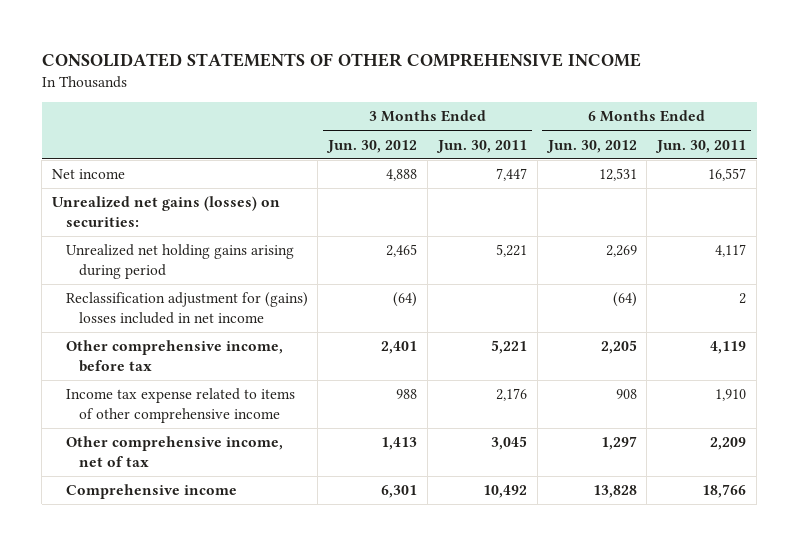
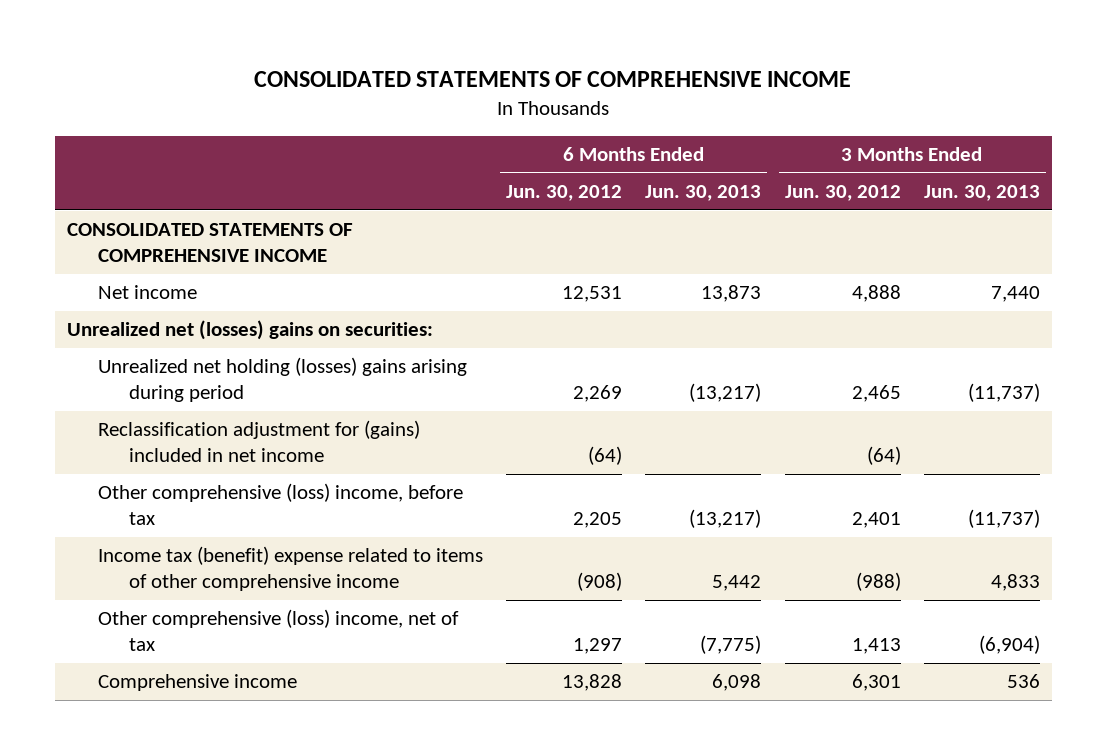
- CONSOLIDATED STATEMENTS OF OTHER COMPREHENSIVE INCOME
+ CONSOLIDATED STATEMENTS OF COMPREHENSIVE INCOME
- | 3 Months Ended Jun. 30, 2012 | 3 Months Ended Jun. 30, 2011 | 6 Months Ended Jun. 30, 2012 | 6 Months Ended Jun. 30, 2011
+ | 6 Months Ended Jun. 30, 2012 | 6 Months Ended Jun. 30, 2013 | 3 Months Ended Jun. 30, 2012 | 3 Months Ended Jun. 30, 2013
+ CONSOLIDATED STATEMENTS OF COMPREHENSIVE INCOME
- Unrealized net gains (losses) on securities:
- Unrealized net holding gains arising during period | 2,465 | 5,221 | 2,269 | 4,117
- Reclassification adjustment for (gains) losses included in net income | (64) | | (64) | 2
- Other comprehensive income, before tax | 2,401 | 5,221 | 2,205 | 4,119
- Income tax expense related to items of other comprehensive income | 988 | 2,176 | 908 | 1,910
- Other comprehensive income, net of tax | 1,413 | 3,045 | 1,297 | 2,209
+ Unrealized net (losses) gains on securities:
+ Unrealized net holding (losses) gains arising during period | 2,269 | (13,217) | 2,465 | (11,737)
+ Reclassification adjustment for (gains) included in net income | (64) | | (64) |
+ Other comprehensive (loss) income, before tax | 2,205 | (13,217) | 2,401 | (11,737)
+ Income tax (benefit) expense related to items of other comprehensive income | (908) | 5,442 | (988) | 4,833
+ Other comprehensive (loss) income, net of tax | 1,297 | (7,775) | 1,413 | (6,904)

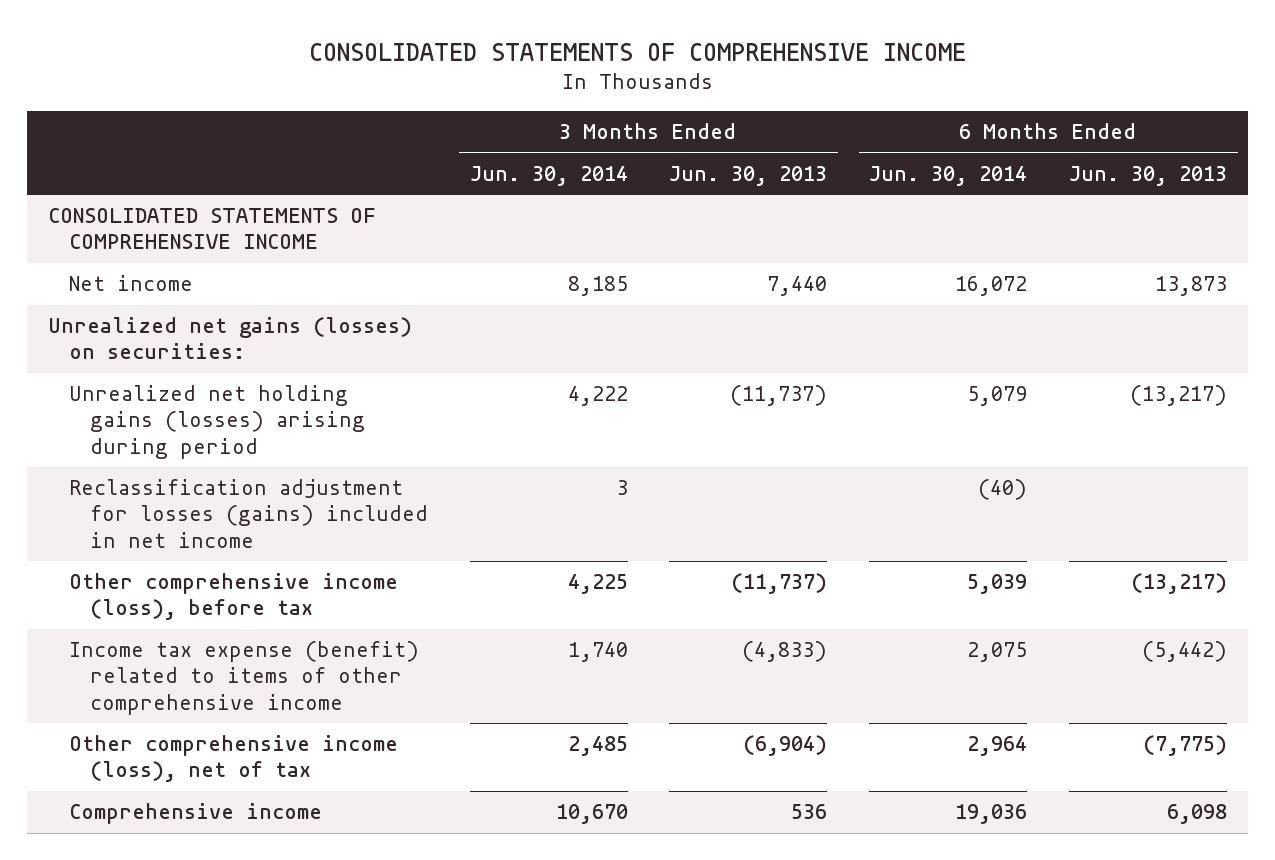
- | 6 Months Ended Jun. 30, 2012 | 6 Months Ended Jun. 30, 2013 | 3 Months Ended Jun. 30, 2012 | 3 Months Ended Jun. 30, 2013
+ | 3 Months Ended Jun. 30, 2014 | 3 Months Ended Jun. 30, 2013 | 6 Months Ended Jun. 30, 2014 | 6 Months Ended Jun. 30, 2013
- Unrealized net (losses) gains on securities:
- Unrealized net holding (losses) gains arising during period | 2,269 | (13,217) | 2,465 | (11,737)
- Reclassification adjustment for (gains) included in net income | (64) | | (64) |
- Other comprehensive (loss) income, before tax | 2,205 | (13,217) | 2,401 | (11,737)
- Income tax (benefit) expense related to items of other comprehensive income | (908) | 5,442 | (988) | 4,833
- Other comprehensive (loss) income, net of tax | 1,297 | (7,775) | 1,413 | (6,904)
+ Unrealized net gains (losses) on securities:
+ Unrealized net holding gains (losses) arising during period | 4,222 | (11,737) | 5,079 | (13,217)
+ Reclassification adjustment for losses (gains) included in net income | 3 | | (40) |
+ Other comprehensive income (loss), before tax | 4,225 | (11,737) | 5,039 | (13,217)
+ Income tax expense (benefit) related to items of other comprehensive income | 1,740 | (4,833) | 2,075 | (5,442)
+ Other comprehensive income (loss), net of tax | 2,485 | (6,904) | 2,964 | (7,775)

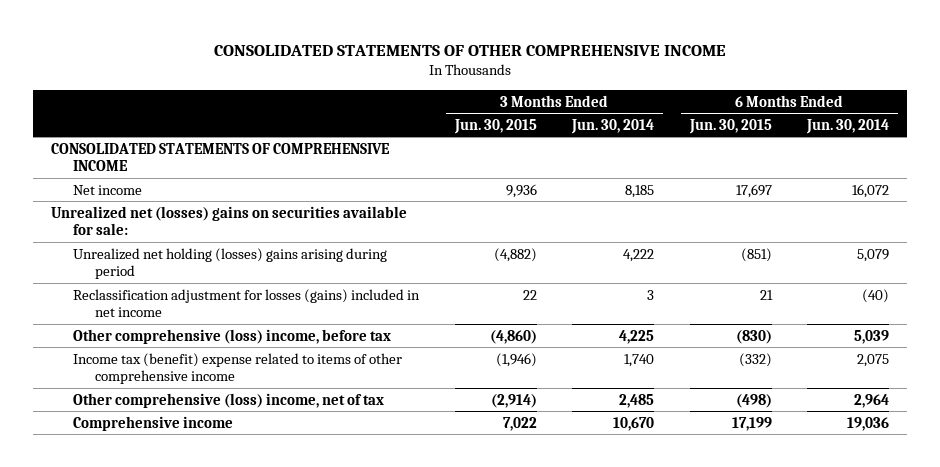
- CONSOLIDATED STATEMENTS OF COMPREHENSIVE INCOME
+ CONSOLIDATED STATEMENTS OF OTHER COMPREHENSIVE INCOME
- | 3 Months Ended Jun. 30, 2014 | 3 Months Ended Jun. 30, 2013 | 6 Months Ended Jun. 30, 2014 | 6 Months Ended Jun. 30, 2013
+ | 3 Months Ended Jun. 30, 2015 | 3 Months Ended Jun. 30, 2014 | 6 Months Ended Jun. 30, 2015 | 6 Months Ended Jun. 30, 2014
- Unrealized net gains (losses) on securities:
- Unrealized net holding gains (losses) arising during period | 4,222 | (11,737) | 5,079 | (13,217)
+ Unrealized net (losses) gains on securities available for sale:
+ Unrealized net holding (losses) gains arising during period | (4,882) | 4,222 | (851) | 5,079
- Other comprehensive income (loss), before tax | 4,225 | (11,737) | 5,039 | (13,217)
- Income tax expense (benefit) related to items of other comprehensive income | 1,740 | (4,833) | 2,075 | (5,442)
- Other comprehensive income (loss), net of tax | 2,485 | (6,904) | 2,964 | (7,775)
+ Other comprehensive (loss) income, before tax | (4,860) | 4,225 | (830) | 5,039
+ Income tax (benefit) expense related to items of other comprehensive income | (1,946) | 1,740 | (332) | 2,075
+ Other comprehensive (loss) income, net of tax | (2,914) | 2,485 | (498) | 2,964

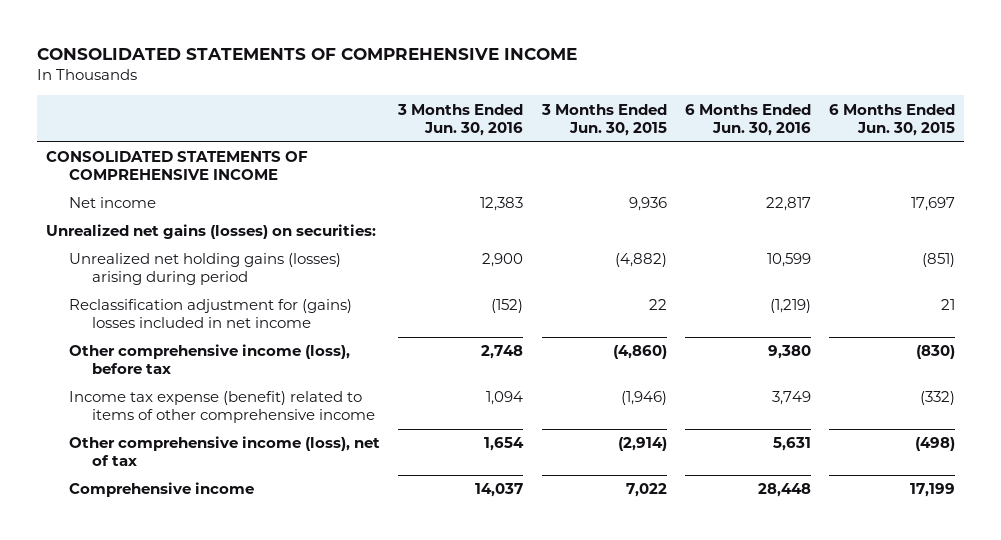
- CONSOLIDATED STATEMENTS OF OTHER COMPREHENSIVE INCOME
+ CONSOLIDATED STATEMENTS OF COMPREHENSIVE INCOME
- | 3 Months Ended Jun. 30, 2015 | 3 Months Ended Jun. 30, 2014 | 6 Months Ended Jun. 30, 2015 | 6 Months Ended Jun. 30, 2014
+ | 3 Months Ended Jun. 30, 2016 | 3 Months Ended Jun. 30, 2015 | 6 Months Ended Jun. 30, 2016 | 6 Months Ended Jun. 30, 2015
- Unrealized net (losses) gains on securities available for sale:
- Unrealized net holding (losses) gains arising during period | (4,882) | 4,222 | (851) | 5,079
- Reclassification adjustment for losses (gains) included in net income | 22 | 3 | 21 | (40)
- Other comprehensive (loss) income, before tax | (4,860) | 4,225 | (830) | 5,039
- Income tax (benefit) expense related to items of other comprehensive income | (1,946) | 1,740 | (332) | 2,075
- Other comprehensive (loss) income, net of tax | (2,914) | 2,485 | (498) | 2,964
+ Unrealized net gains (losses) on securities:
+ Unrealized net holding gains (losses) arising during period | 2,900 | (4,882) | 10,599 | (851)
+ Reclassification adjustment for (gains) losses included in net income | (152) | 22 | (1,219) | 21
+ Other comprehensive income (loss), before tax | 2,748 | (4,860) | 9,380 | (830)
+ Income tax expense (benefit) related to items of other comprehensive income | 1,094 | (1,946) | 3,749 | (332)
+ Other comprehensive income (loss), net of tax | 1,654 | (2,914) | 5,631 | (498)

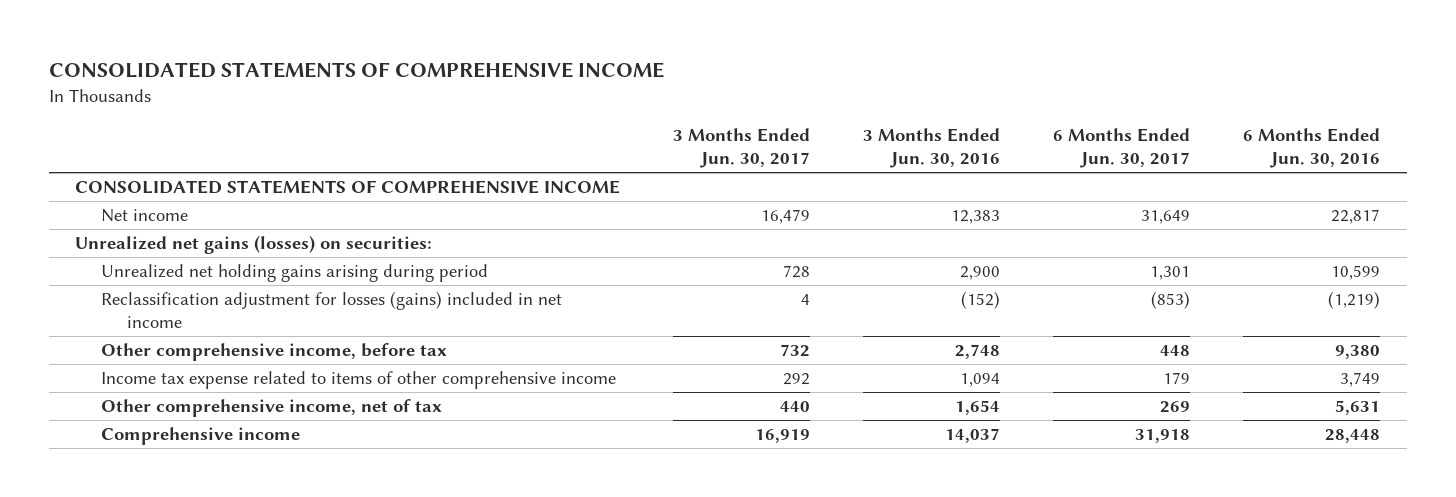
- | 3 Months Ended Jun. 30, 2016 | 3 Months Ended Jun. 30, 2015 | 6 Months Ended Jun. 30, 2016 | 6 Months Ended Jun. 30, 2015
+ | 3 Months Ended Jun. 30, 2017 | 3 Months Ended Jun. 30, 2016 | 6 Months Ended Jun. 30, 2017 | 6 Months Ended Jun. 30, 2016
- Unrealized net holding gains (losses) arising during period | 2,900 | (4,882) | 10,599 | (851)
- Reclassification adjustment for (gains) losses included in net income | (152) | 22 | (1,219) | 21
- Other comprehensive income (loss), before tax | 2,748 | (4,860) | 9,380 | (830)
- Income tax expense (benefit) related to items of other comprehensive income | 1,094 | (1,946) | 3,749 | (332)
- Other comprehensive income (loss), net of tax | 1,654 | (2,914) | 5,631 | (498)
+ Unrealized net holding gains arising during period | 728 | 2,900 | 1,301 | 10,599
+ Reclassification adjustment for losses (gains) included in net income | 4 | (152) | (853) | (1,219)
+ Other comprehensive income, before tax | 732 | 2,748 | 448 | 9,380
+ Income tax expense related to items of other comprehensive income | 292 | 1,094 | 179 | 3,749
+ Other comprehensive income, net of tax | 440 | 1,654 | 269 | 5,631

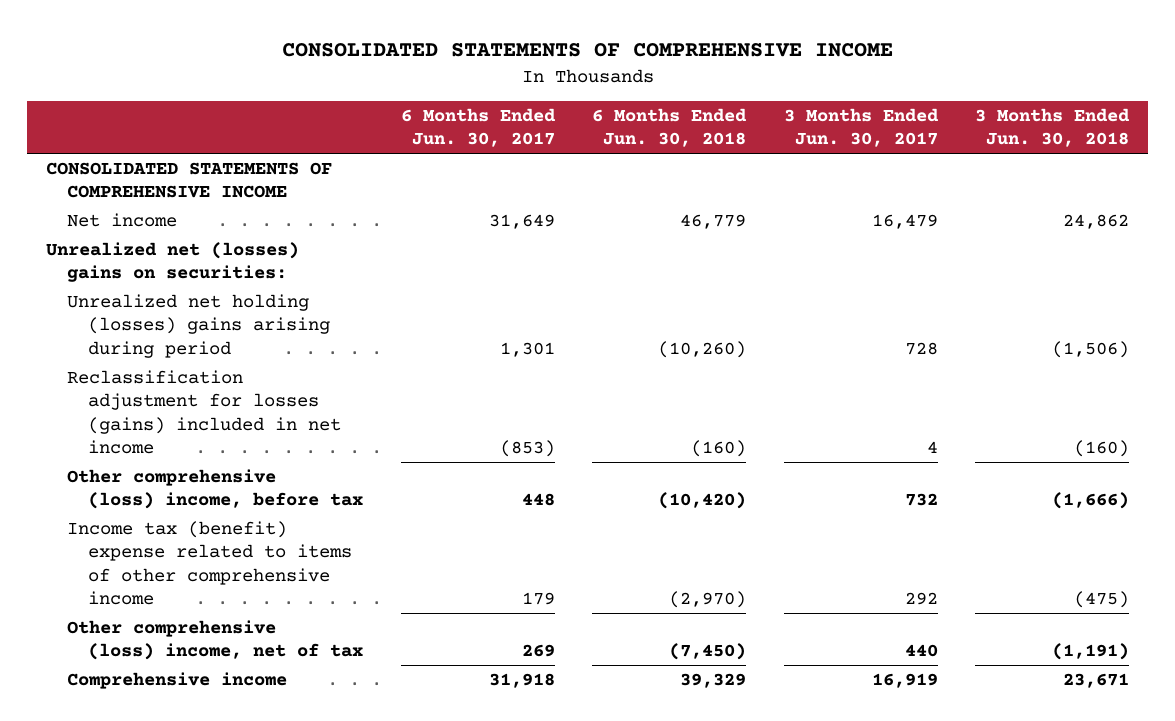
- | 3 Months Ended Jun. 30, 2017 | 3 Months Ended Jun. 30, 2016 | 6 Months Ended Jun. 30, 2017 | 6 Months Ended Jun. 30, 2016
+ | 6 Months Ended Jun. 30, 2017 | 6 Months Ended Jun. 30, 2018 | 3 Months Ended Jun. 30, 2017 | 3 Months Ended Jun. 30, 2018
- Unrealized net gains (losses) on securities:
- Unrealized net holding gains arising during period | 728 | 2,900 | 1,301 | 10,599
+ Unrealized net (losses) gains on securities:
+ Unrealized net holding (losses) gains arising during period | 1,301 | (10,260) | 728 | (1,506)
- Other comprehensive income, before tax | 732 | 2,748 | 448 | 9,380
- Income tax expense related to items of other comprehensive income | 292 | 1,094 | 179 | 3,749
- Other comprehensive income, net of tax | 440 | 1,654 | 269 | 5,631
+ Other comprehensive (loss) income, before tax | 448 | (10,420) | 732 | (1,666)
+ Income tax (benefit) expense related to items of other comprehensive income | 179 | (2,970) | 292 | (475)
+ Other comprehensive (loss) income, net of tax | 269 | (7,450) | 440 | (1,191)

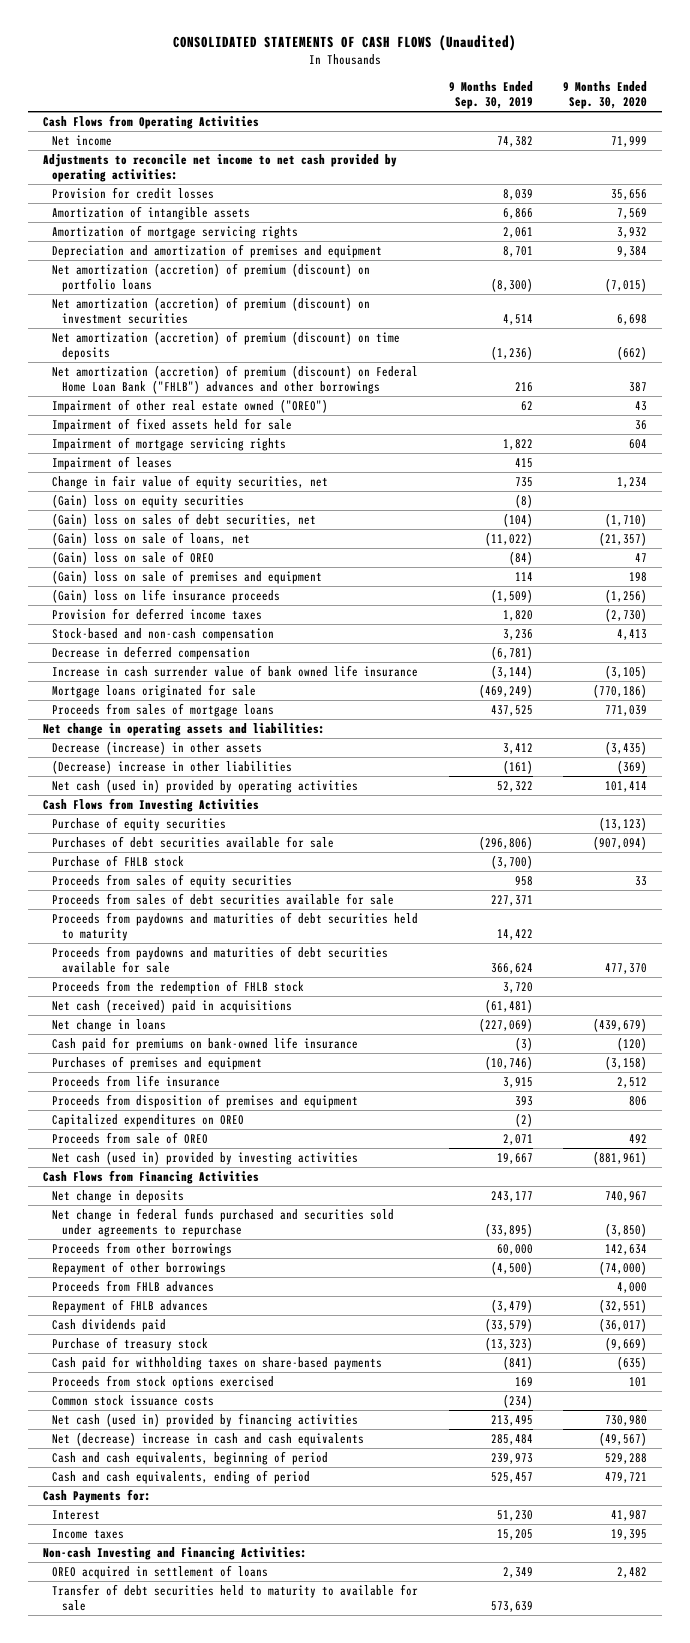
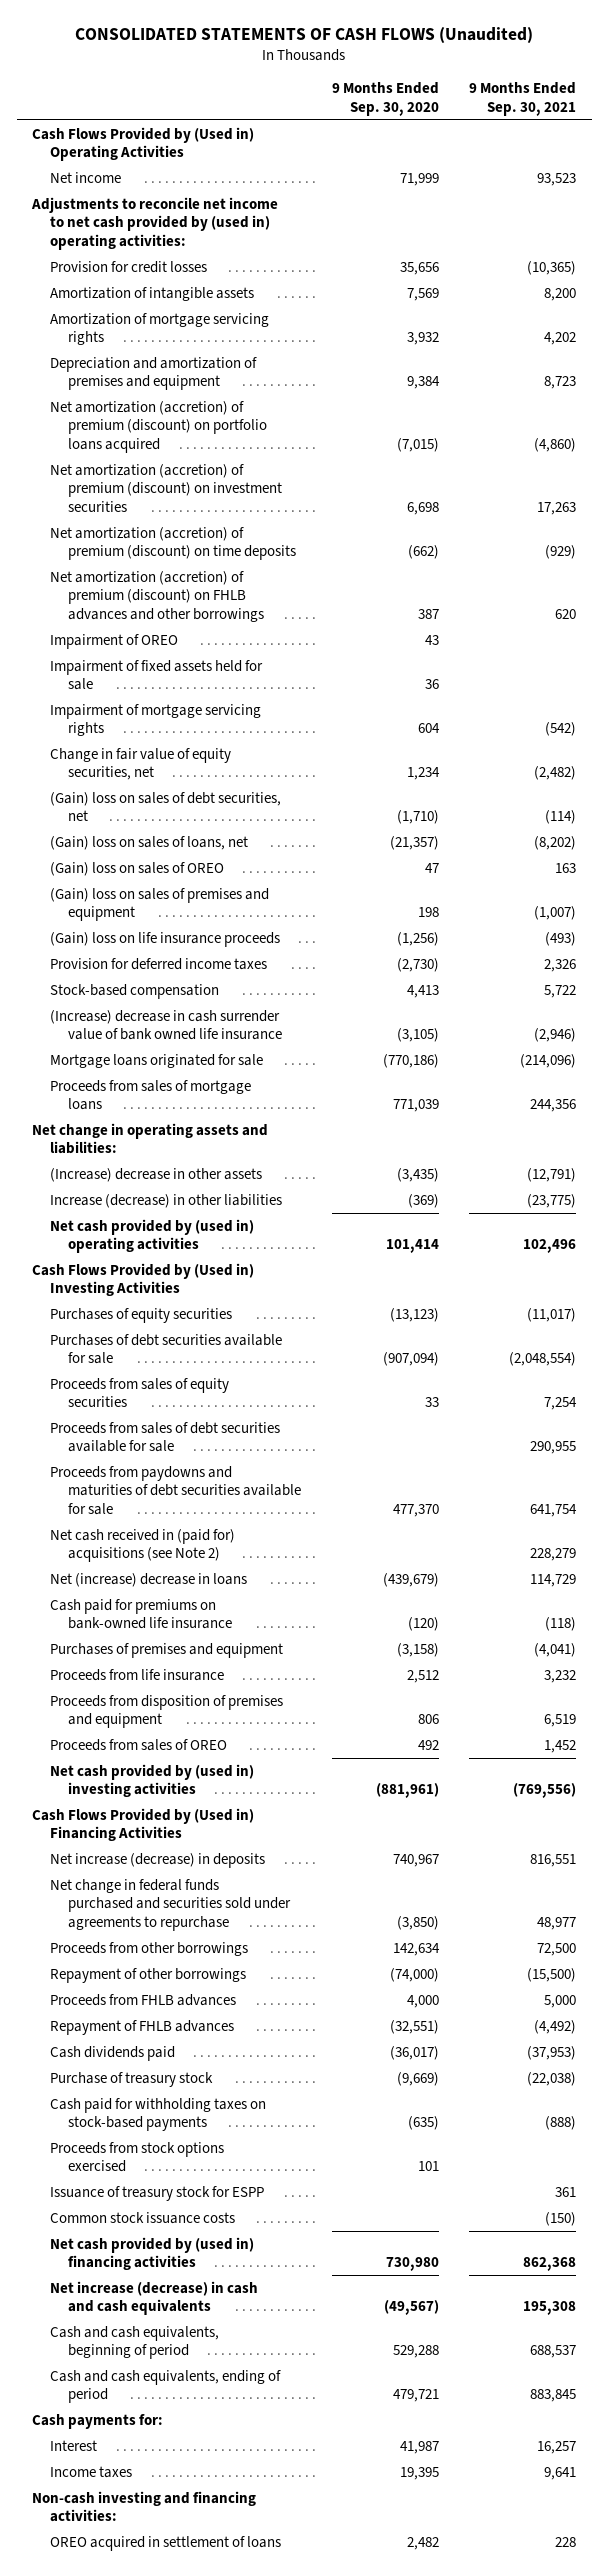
- | 9 Months Ended Sep. 30, 2019 | 9 Months Ended Sep. 30, 2020
+ | 9 Months Ended Sep. 30, 2020 | 9 Months Ended Sep. 30, 2021
- Cash Flows from Operating Activities
+ Cash Flows Provided by (Used in) Operating Activities
- Adjustments to reconcile net income to net cash provided by operating activities:
+ Adjustments to reconcile net income to net cash provided by (used in) operating activities:
- Net amortization (accretion) of premium (discount) on portfolio loans | (8,300) | (7,015)
+ Net amortization (accretion) of premium (discount) on portfolio loans acquired | (7,015) | (4,860)
- Net amortization (accretion) of premium (discount) on Federal Home Loan Bank ("FHLB") advances and other borrowings | 216 | 387
- Impairment of other real estate owned ("OREO") | 62 | 43
+ Net amortization (accretion) of premium (discount) on FHLB advances and other borrowings | 387 | 620
+ Impairment of OREO | 43 |
- Impairment of leases | 415 |
- (Gain) loss on equity securities | (8) |
- (Gain) loss on sale of loans, net | (11,022) | (21,357)
- (Gain) loss on sale of OREO | (84) | 47
- (Gain) loss on sale of premises and equipment | 114 | 198
+ (Gain) loss on sales of loans, net | (21,357) | (8,202)
+ (Gain) loss on sales of OREO | 47 | 163
+ (Gain) loss on sales of premises and equipment | 198 | (1,007)
- Stock-based and non-cash compensation | 3,236 | 4,413
- Decrease in deferred compensation | (6,781) |
- Increase in cash surrender value of bank owned life insurance | (3,144) | (3,105)
+ Stock-based compensation | 4,413 | 5,722
+ (Increase) decrease in cash surrender value of bank owned life insurance | (3,105) | (2,946)
- Decrease (increase) in other assets | 3,412 | (3,435)
- (Decrease) increase in other liabilities | (161) | (369)
- Net cash (used in) provided by operating activities | 52,322 | 101,414
- Cash Flows from Investing Activities
- Purchase of equity securities | | (13,123)
+ (Increase) decrease in other assets | (3,435) | (12,791)
+ Increase (decrease) in other liabilities | (369) | (23,775)
+ Net cash provided by (used in) operating activities | 101,414 | 102,496
+ Cash Flows Provided by (Used in) Investing Activities
+ Purchases of equity securities | (13,123) | (11,017)
- Purchase of FHLB stock | (3,700) |
- Proceeds from paydowns and maturities of debt securities held to maturity | 14,422 |
- Proceeds from the redemption of FHLB stock | 3,720 |
- Net cash (received) paid in acquisitions | (61,481) |
- Net change in loans | (227,069) | (439,679)
+ Net cash received in (paid for) acquisitions (see Note 2) | | 228,279
+ Net (increase) decrease in loans | (439,679) | 114,729
- Capitalized expenditures on OREO | (2) |
- Proceeds from sale of OREO | 2,071 | 492
- Net cash (used in) provided by investing activities | 19,667 | (881,961)
- Cash Flows from Financing Activities
- Net change in deposits | 243,177 | 740,967
+ Proceeds from sales of OREO | 492 | 1,452
+ Net cash provided by (used in) investing activities | (881,961) | (769,556)
+ Cash Flows Provided by (Used in) Financing Activities
+ Net increase (decrease) in deposits | 740,967 | 816,551
- Cash paid for withholding taxes on share-based payments | (841) | (635)
+ Cash paid for withholding taxes on stock-based payments | (635) | (888)
+ Issuance of treasury stock for ESPP | | 361
- Net cash (used in) provided by financing activities | 213,495 | 730,980
- Net (decrease) increase in cash and cash equivalents | 285,484 | (49,567)
+ Net cash provided by (used in) financing activities | 730,980 | 862,368
+ Net increase (decrease) in cash and cash equivalents | (49,567) | 195,308
- Cash Payments for:
+ Cash payments for:
- Non-cash Investing and Financing Activities:
+ Non-cash investing and financing activities:
- Transfer of debt securities held to maturity to available for sale | 573,639 |

